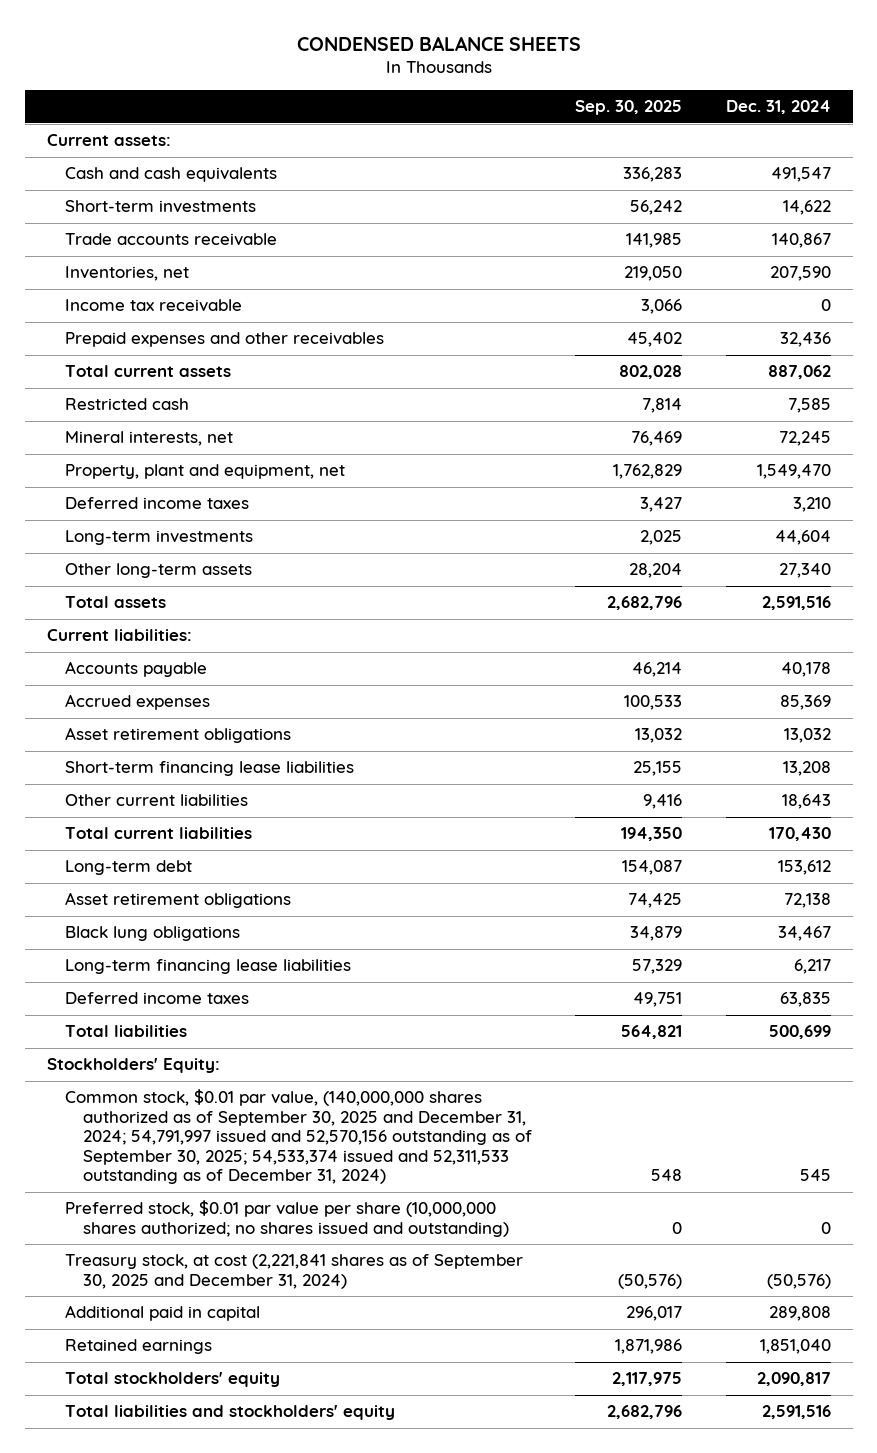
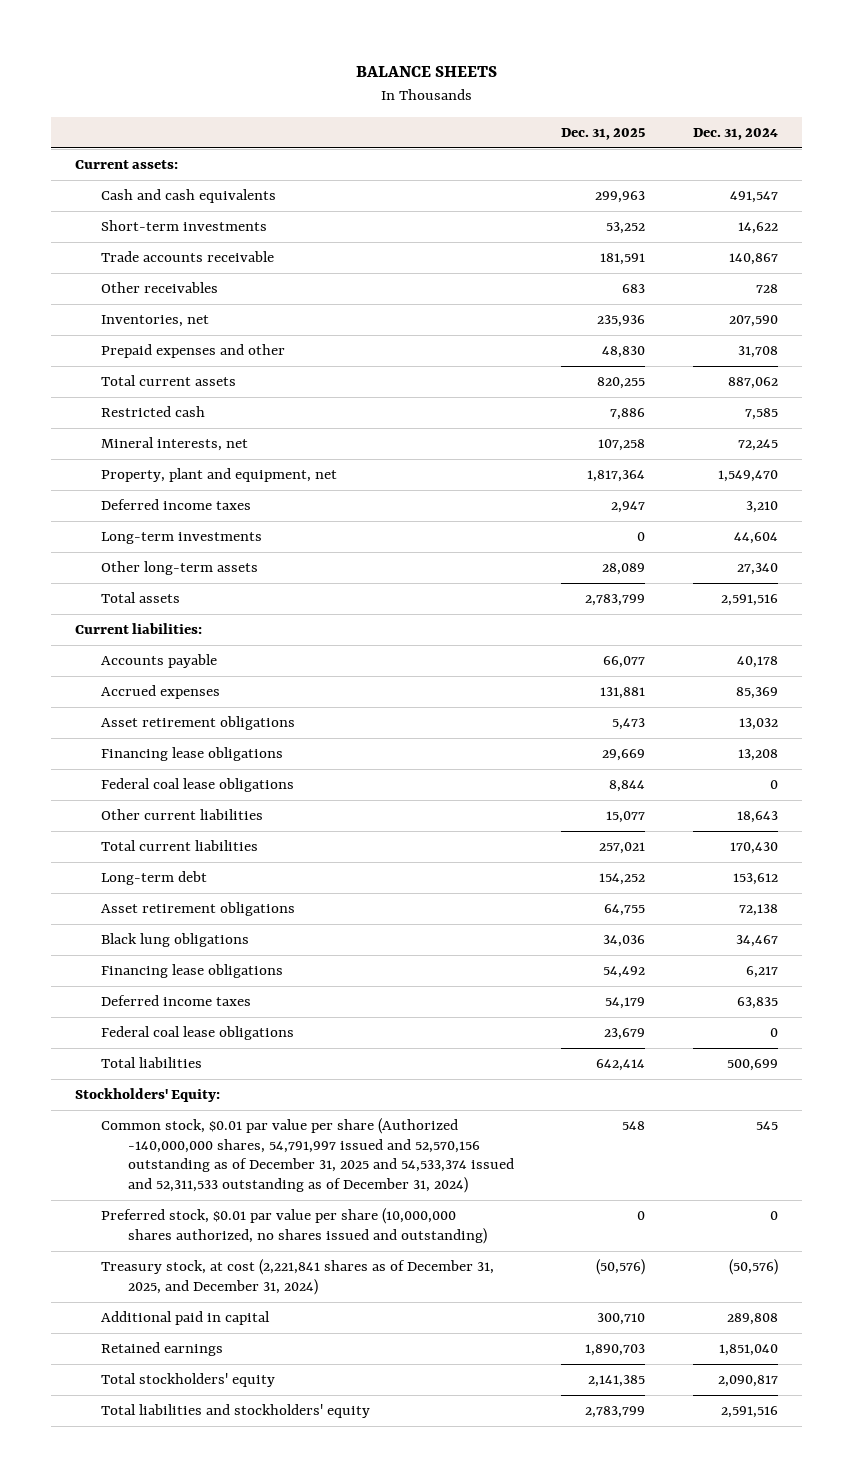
- CONDENSED BALANCE SHEETS
+ BALANCE SHEETS
- | Sep. 30, 2025 | Dec. 31, 2024
+ | Dec. 31, 2025 | Dec. 31, 2024
+ Other receivables | 683 | 728
- Income tax receivable | 3,066 | 0
- Prepaid expenses and other receivables | 45,402 | 32,436
+ Prepaid expenses and other | 48,830 | 31,708
- Short-term financing lease liabilities | 25,155 | 13,208
+ Financing lease obligations | 29,669 | 13,208
+ Federal coal lease obligations | 8,844 | 0
- Long-term financing lease liabilities | 57,329 | 6,217
+ Financing lease obligations | 54,492 | 6,217
+ Federal coal lease obligations | 23,679 | 0
- Common stock, $0.01 par value, (140,000,000 shares authorized as of September 30, 2025 and December 31, 2024; 54,791,997 issued and 52,570,156 outstanding as of September 30, 2025; 54,533,374 issued and 52,311,533 outstanding as of December 31, 2024) | 548 | 545
- Preferred stock, $0.01 par value per share (10,000,000 shares authorized; no shares issued and outstanding) | 0 | 0
- Treasury stock, at cost (2,221,841 shares as of September 30, 2025 and December 31, 2024) | (50,576) | (50,576)
+ Common stock, $0.01 par value per share (Authorized -140,000,000 shares, 54,791,997 issued and 52,570,156 outstanding as of December 31, 2025 and 54,533,374 issued and 52,311,533 outstanding as of December 31, 2024) | 548 | 545
+ Preferred stock, $0.01 par value per share (10,000,000 shares authorized, no shares issued and outstanding) | 0 | 0
+ Treasury stock, at cost (2,221,841 shares as of December 31, 2025, and December 31, 2024) | (50,576) | (50,576)

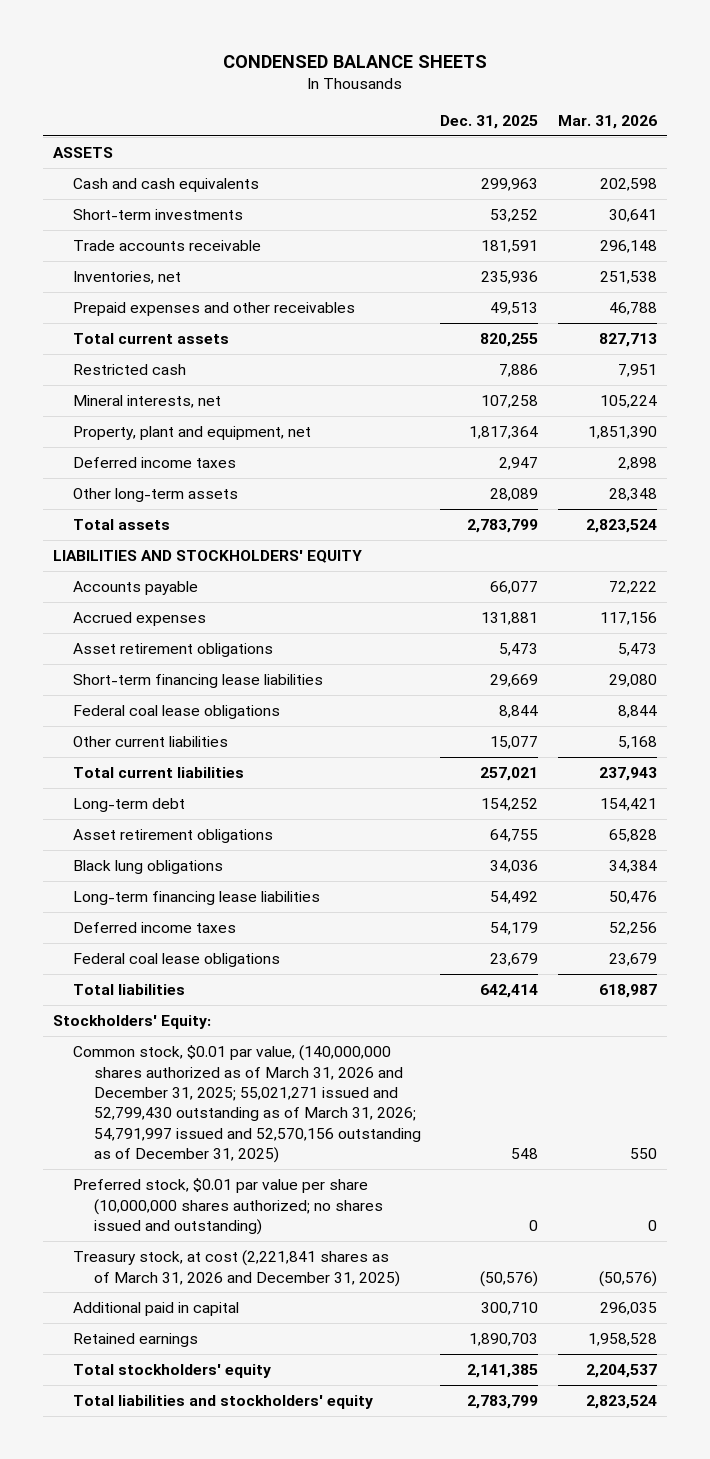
- BALANCE SHEETS
+ CONDENSED BALANCE SHEETS
- | Dec. 31, 2025 | Dec. 31, 2024
+ | Dec. 31, 2025 | Mar. 31, 2026
- Current assets:
+ ASSETS
- Other receivables | 683 | 728
- Prepaid expenses and other | 48,830 | 31,708
+ Prepaid expenses and other receivables | 49,513 | 46,788
- Long-term investments | 0 | 44,604
- Current liabilities:
+ LIABILITIES AND STOCKHOLDERS' EQUITY
- Financing lease obligations | 29,669 | 13,208
+ Short-term financing lease liabilities | 29,669 | 29,080
- Financing lease obligations | 54,492 | 6,217
+ Long-term financing lease liabilities | 54,492 | 50,476
- Common stock, $0.01 par value per share (Authorized -140,000,000 shares, 54,791,997 issued and 52,570,156 outstanding as of December 31, 2025 and 54,533,374 issued and 52,311,533 outstanding as of December 31, 2024) | 548 | 545
- Preferred stock, $0.01 par value per share (10,000,000 shares authorized, no shares issued and outstanding) | 0 | 0
- Treasury stock, at cost (2,221,841 shares as of December 31, 2025, and December 31, 2024) | (50,576) | (50,576)
+ Common stock, $0.01 par value, (140,000,000 shares authorized as of March 31, 2026 and December 31, 2025; 55,021,271 issued and 52,799,430 outstanding as of March 31, 2026; 54,791,997 issued and 52,570,156 outstanding as of December 31, 2025) | 548 | 550
+ Preferred stock, $0.01 par value per share (10,000,000 shares authorized; no shares issued and outstanding) | 0 | 0
+ Treasury stock, at cost (2,221,841 shares as of March 31, 2026 and December 31, 2025) | (50,576) | (50,576)

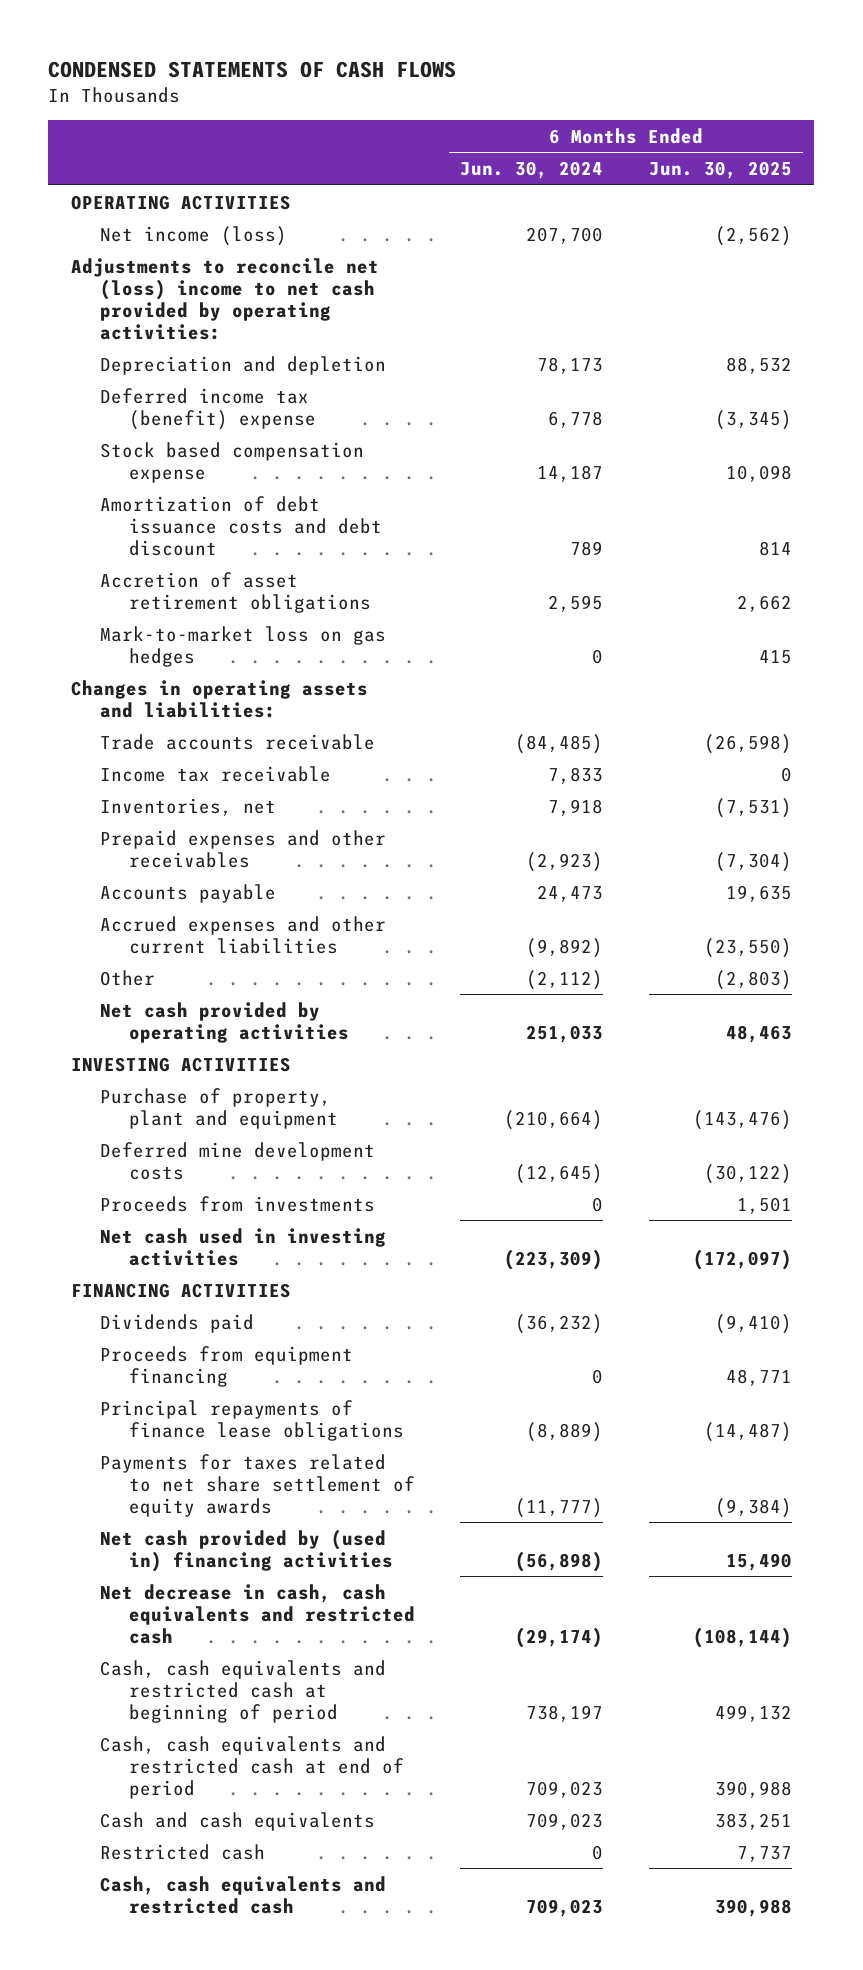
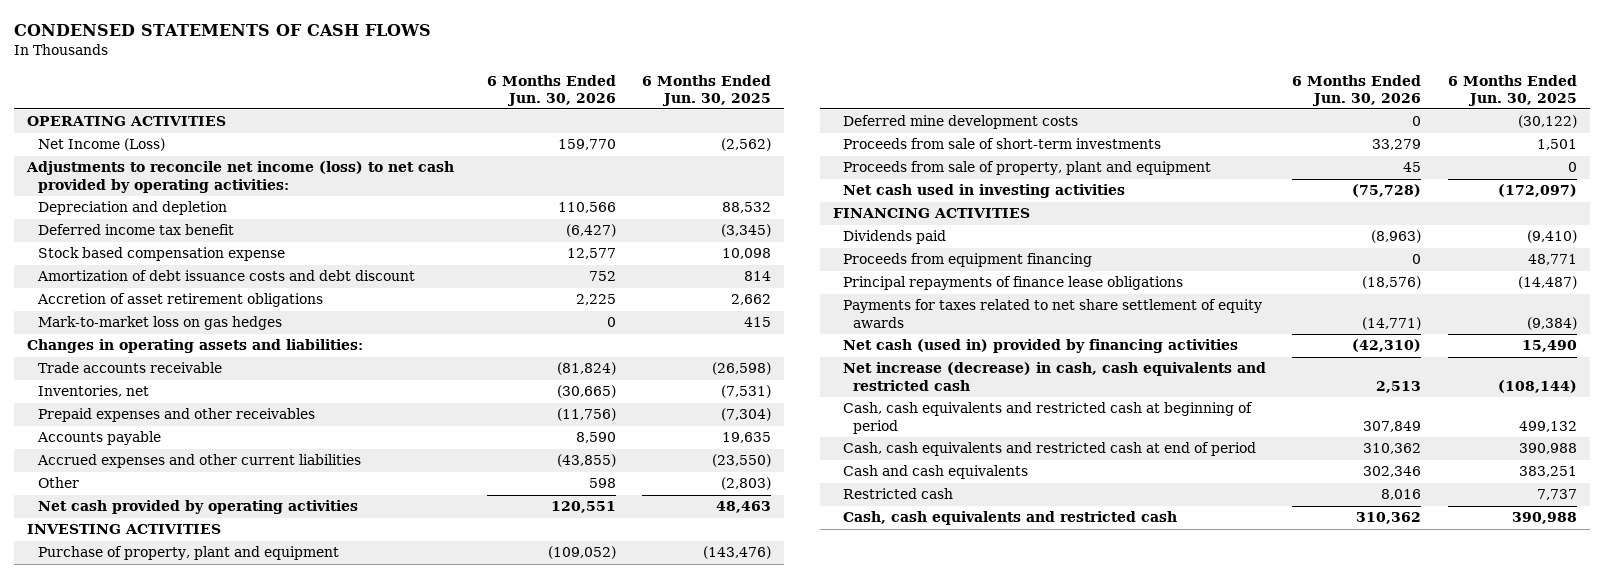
- | 6 Months Ended Jun. 30, 2024 | 6 Months Ended Jun. 30, 2025
+ | 6 Months Ended Jun. 30, 2026 | 6 Months Ended Jun. 30, 2025
- Net income (loss) | 207,700 | (2,562)
- Adjustments to reconcile net (loss) income to net cash provided by operating activities:
+ Net Income (Loss) | 159,770 | (2,562)
+ Adjustments to reconcile net income (loss) to net cash provided by operating activities:
- Deferred income tax (benefit) expense | 6,778 | (3,345)
+ Deferred income tax benefit | (6,427) | (3,345)
- Income tax receivable | 7,833 | 0
- Proceeds from investments | 0 | 1,501
+ Proceeds from sale of short-term investments | 33,279 | 1,501
+ Proceeds from sale of property, plant and equipment | 45 | 0
- Net cash provided by (used in) financing activities | (56,898) | 15,490
- Net decrease in cash, cash equivalents and restricted cash | (29,174) | (108,144)
+ Net cash (used in) provided by financing activities | (42,310) | 15,490
+ Net increase (decrease) in cash, cash equivalents and restricted cash | 2,513 | (108,144)

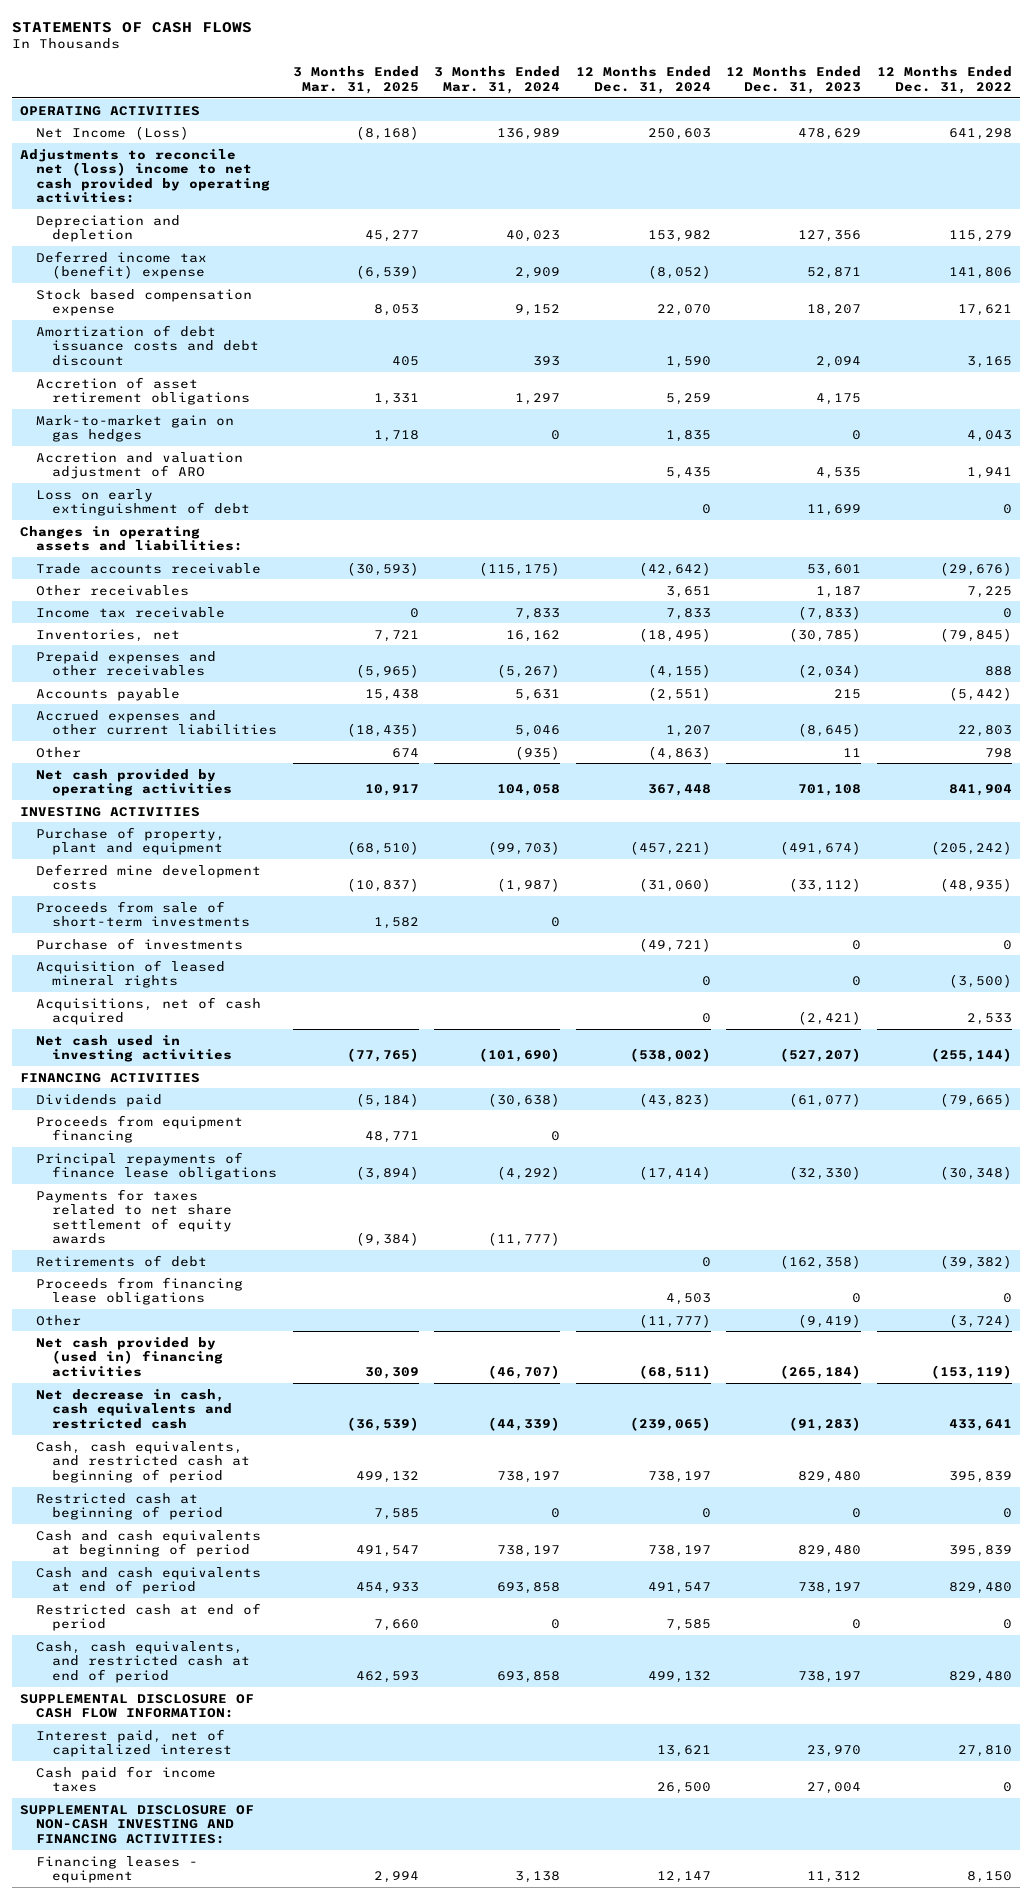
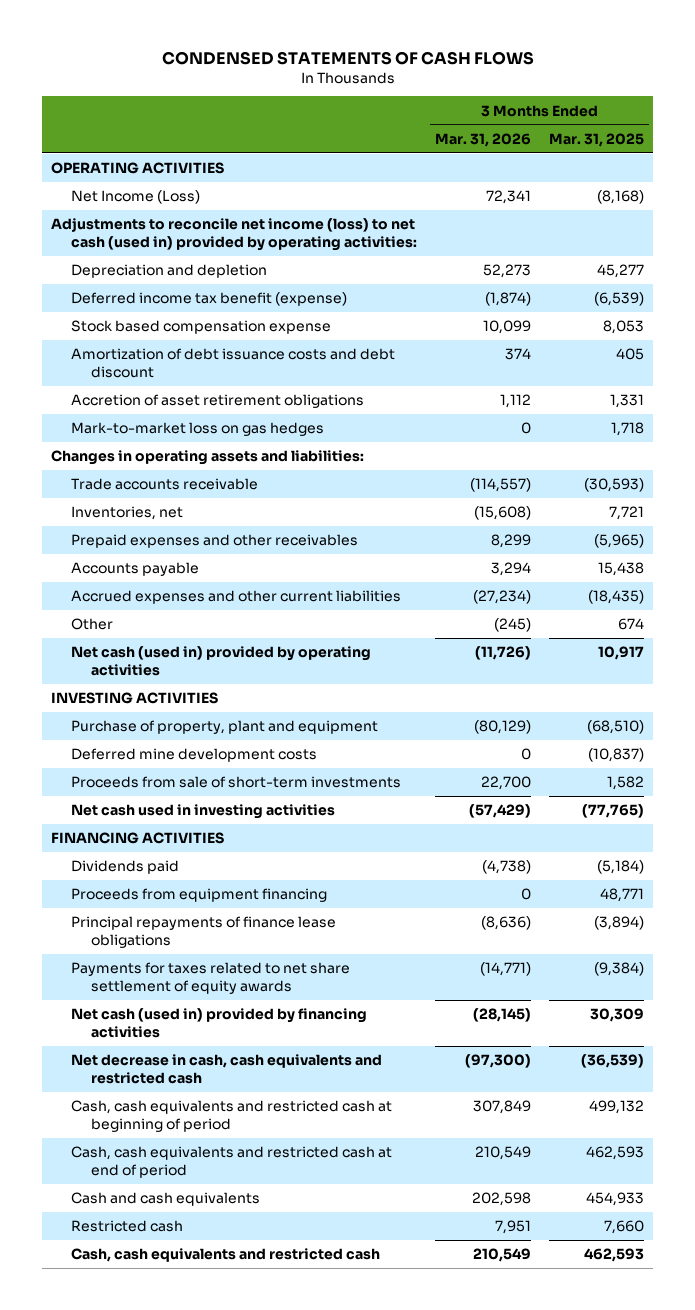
- STATEMENTS OF CASH FLOWS
+ CONDENSED STATEMENTS OF CASH FLOWS
- | 3 Months Ended Mar. 31, 2025 | 3 Months Ended Mar. 31, 2024 | 12 Months Ended Dec. 31, 2024 | 12 Months Ended Dec. 31, 2023 | 12 Months Ended Dec. 31, 2022
+ | 3 Months Ended Mar. 31, 2026 | 3 Months Ended Mar. 31, 2025
- Adjustments to reconcile net (loss) income to net cash provided by operating activities:
+ Adjustments to reconcile net income (loss) to net cash (used in) provided by operating activities:
- Deferred income tax (benefit) expense | (6,539) | 2,909 | (8,052) | 52,871 | 141,806
+ Deferred income tax benefit (expense) | (1,874) | (6,539)
- Mark-to-market gain on gas hedges | 1,718 | 0 | 1,835 | 0 | 4,043
- Accretion and valuation adjustment of ARO | | | 5,435 | 4,535 | 1,941
- Loss on early extinguishment of debt | | | 0 | 11,699 | 0
+ Mark-to-market loss on gas hedges | 0 | 1,718
- Other receivables | | | 3,651 | 1,187 | 7,225
- Income tax receivable | 0 | 7,833 | 7,833 | (7,833) | 0
- Net cash provided by operating activities | 10,917 | 104,058 | 367,448 | 701,108 | 841,904
+ Net cash (used in) provided by operating activities | (11,726) | 10,917
- Purchase of investments | | | (49,721) | 0 | 0
- Acquisition of leased mineral rights | | | 0 | 0 | (3,500)
- Acquisitions, net of cash acquired | | | 0 | (2,421) | 2,533
- Retirements of debt | | | 0 | (162,358) | (39,382)
- Proceeds from financing lease obligations | | | 4,503 | 0 | 0
- Other | | | (11,777) | (9,419) | (3,724)
- Net cash provided by (used in) financing activities | 30,309 | (46,707) | (68,511) | (265,184) | (153,119)
+ Net cash (used in) provided by financing activities | (28,145) | 30,309
- Cash, cash equivalents, and restricted cash at beginning of period | 499,132 | 738,197 | 738,197 | 829,480 | 395,839
- Restricted cash at beginning of period | 7,585 | 0 | 0 | 0 | 0
- Cash and cash equivalents at beginning of period | 491,547 | 738,197 | 738,197 | 829,480 | 395,839
- Cash and cash equivalents at end of period | 454,933 | 693,858 | 491,547 | 738,197 | 829,480
- Restricted cash at end of period | 7,660 | 0 | 7,585 | 0 | 0
- Cash, cash equivalents, and restricted cash at end of period | 462,593 | 693,858 | 499,132 | 738,197 | 829,480
- SUPPLEMENTAL DISCLOSURE OF CASH FLOW INFORMATION:
- Interest paid, net of capitalized interest | | | 13,621 | 23,970 | 27,810
- Cash paid for income taxes | | | 26,500 | 27,004 | 0
- SUPPLEMENTAL DISCLOSURE OF NON-CASH INVESTING AND FINANCING ACTIVITIES:
- Financing leases - equipment | 2,994 | 3,138 | 12,147 | 11,312 | 8,150
+ Cash, cash equivalents and restricted cash at beginning of period | 307,849 | 499,132
+ Cash, cash equivalents and restricted cash at end of period | 210,549 | 462,593
+ Cash and cash equivalents | 202,598 | 454,933
+ Restricted cash | 7,951 | 7,660
+ Cash, cash equivalents and restricted cash | 210,549 | 462,593

